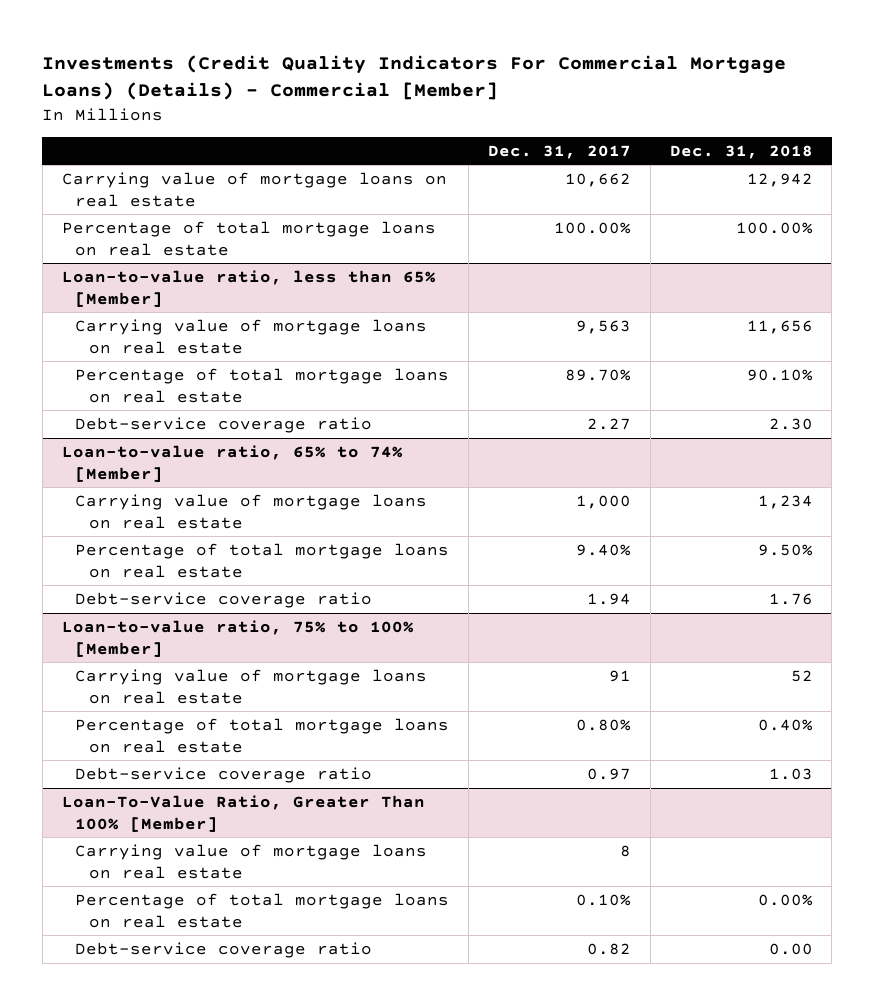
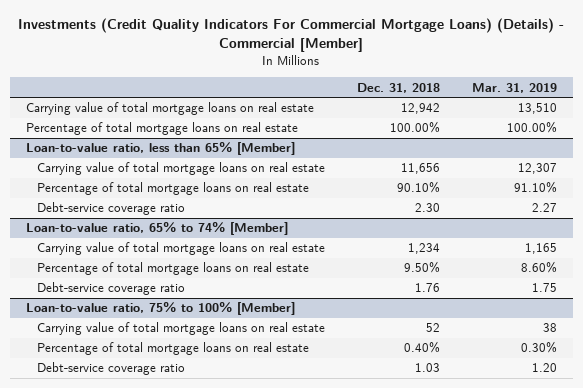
- | Dec. 31, 2017 | Dec. 31, 2018
+ | Dec. 31, 2018 | Mar. 31, 2019
- Carrying value of mortgage loans on real estate | 10,662 | 12,942
+ Carrying value of total mortgage loans on real estate | 12,942 | 13,510
@ Loan-to-value ratio, less than 65% [Member]
- Carrying value of mortgage loans on real estate | 9,563 | 11,656
+ Carrying value of total mortgage loans on real estate | 11,656 | 12,307
@ Loan-to-value ratio, 65% to 74% [Member]
- Carrying value of mortgage loans on real estate | 1,000 | 1,234
+ Carrying value of total mortgage loans on real estate | 1,234 | 1,165
@ Loan-to-value ratio, 75% to 100% [Member]
- Carrying value of mortgage loans on real estate | 91 | 52
+ Carrying value of total mortgage loans on real estate | 52 | 38
- Loan-To-Value Ratio, Greater Than 100% [Member]
- Carrying value of mortgage loans on real estate | 8 |
- Percentage of total mortgage loans on real estate | 0.10% | 0.00%
- Debt-service coverage ratio | 0.82 | 0.00

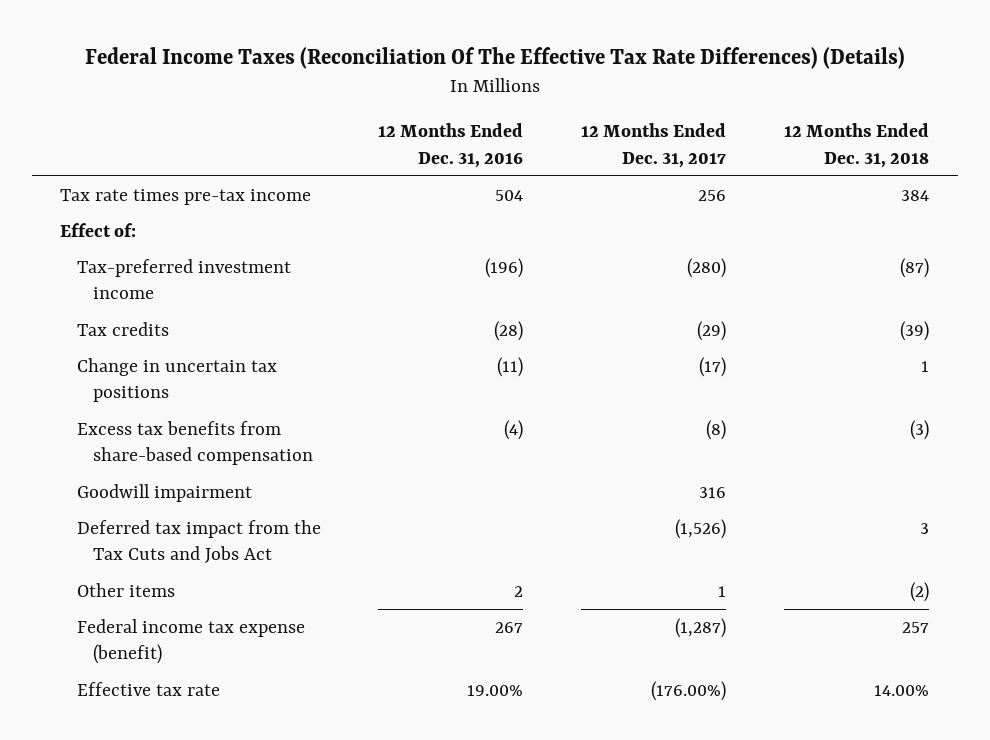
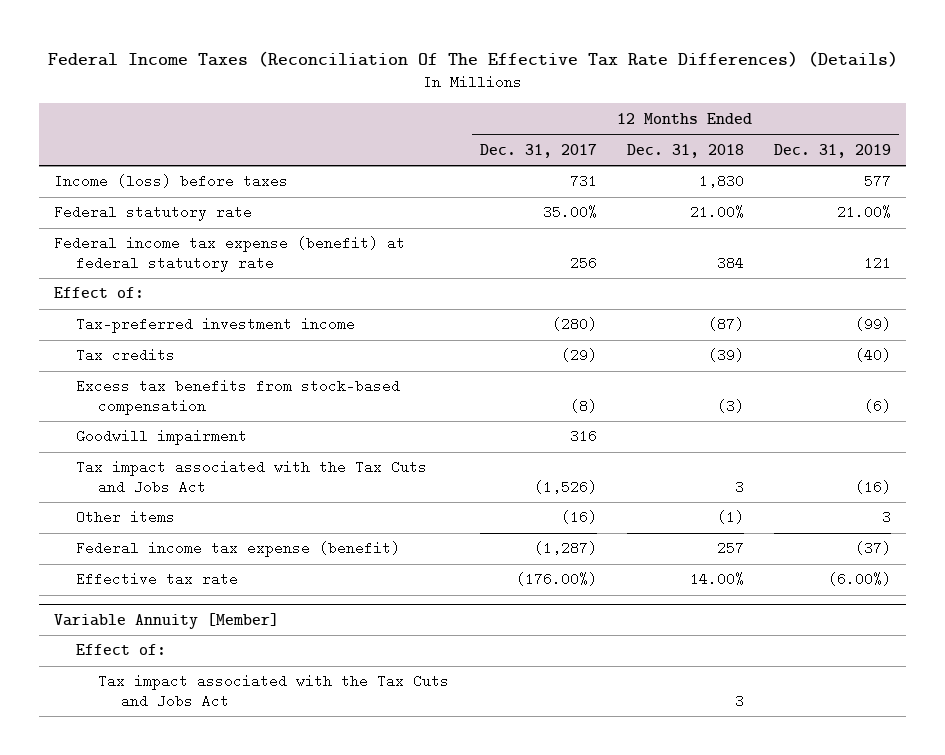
- | 12 Months Ended Dec. 31, 2016 | 12 Months Ended Dec. 31, 2017 | 12 Months Ended Dec. 31, 2018
+ | 12 Months Ended Dec. 31, 2017 | 12 Months Ended Dec. 31, 2018 | 12 Months Ended Dec. 31, 2019
- Tax rate times pre-tax income | 504 | 256 | 384
+ Income (loss) before taxes | 731 | 1,830 | 577
+ Federal statutory rate | 35.00% | 21.00% | 21.00%
+ Federal income tax expense (benefit) at federal statutory rate | 256 | 384 | 121
- Change in uncertain tax positions | (11) | (17) | 1
- Excess tax benefits from share-based compensation | (4) | (8) | (3)
+ Excess tax benefits from stock-based compensation | (8) | (3) | (6)
- Deferred tax impact from the Tax Cuts and Jobs Act | | (1,526) | 3
- Other items | 2 | 1 | (2)
+ Tax impact associated with the Tax Cuts and Jobs Act | (1,526) | 3 | (16)
+ Other items | (16) | (1) | 3
+ Variable Annuity [Member]
+ Effect of:
+ Tax impact associated with the Tax Cuts and Jobs Act | | 3 |

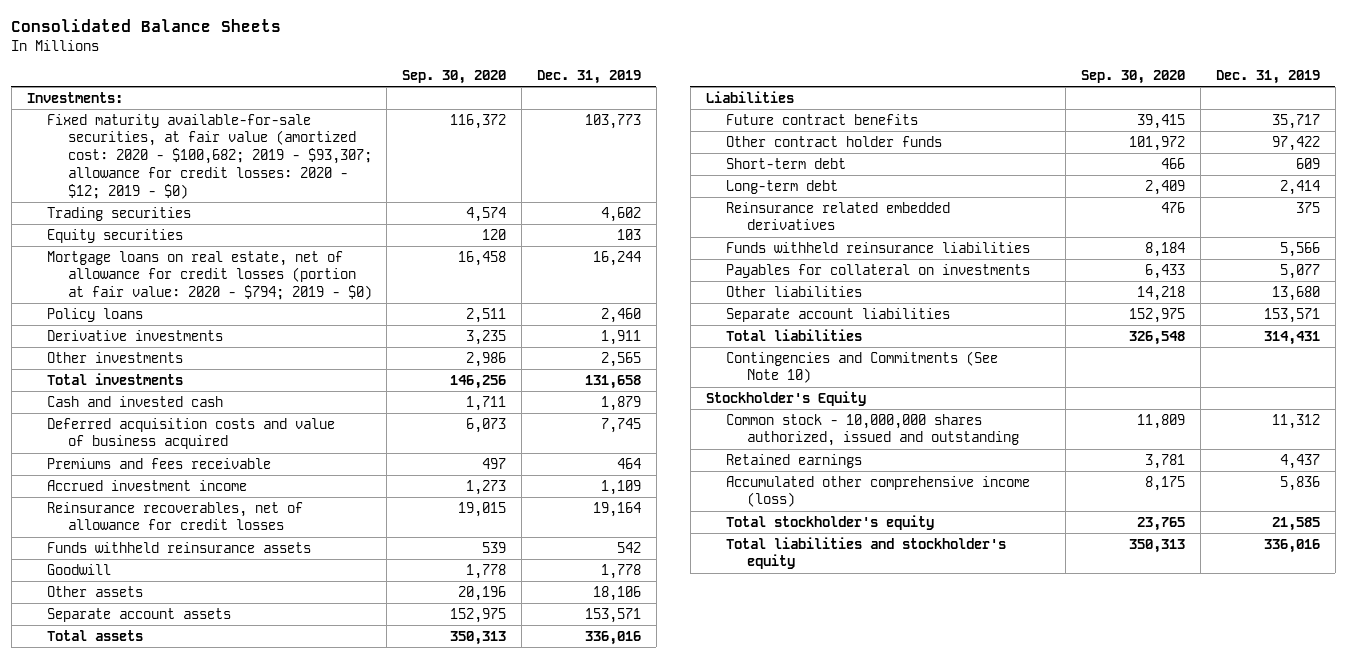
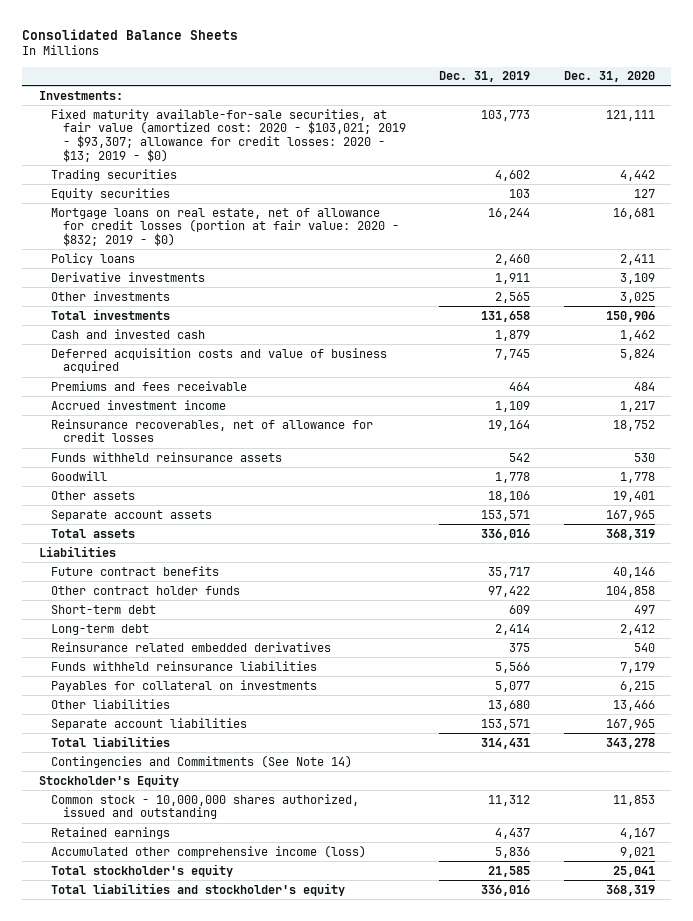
- | Sep. 30, 2020 | Dec. 31, 2019
+ | Dec. 31, 2019 | Dec. 31, 2020
- Fixed maturity available-for-sale securities, at fair value (amortized cost: 2020 - $100,682; 2019 - $93,307; allowance for credit losses: 2020 - $12; 2019 - $0) | 116,372 | 103,773
+ Fixed maturity available-for-sale securities, at fair value (amortized cost: 2020 - $103,021; 2019 - $93,307; allowance for credit losses: 2020 - $13; 2019 - $0) | 103,773 | 121,111
- Mortgage loans on real estate, net of allowance for credit losses (portion at fair value: 2020 - $794; 2019 - $0) | 16,458 | 16,244
+ Mortgage loans on real estate, net of allowance for credit losses (portion at fair value: 2020 - $832; 2019 - $0) | 16,244 | 16,681
- Contingencies and Commitments (See Note 10)
+ Contingencies and Commitments (See Note 14)

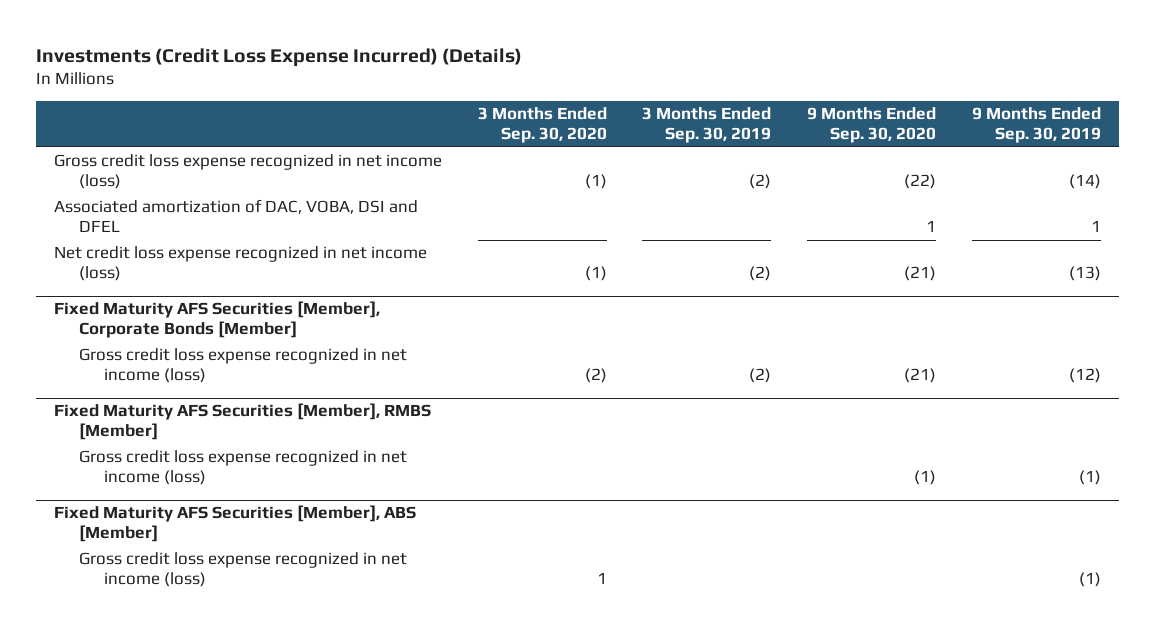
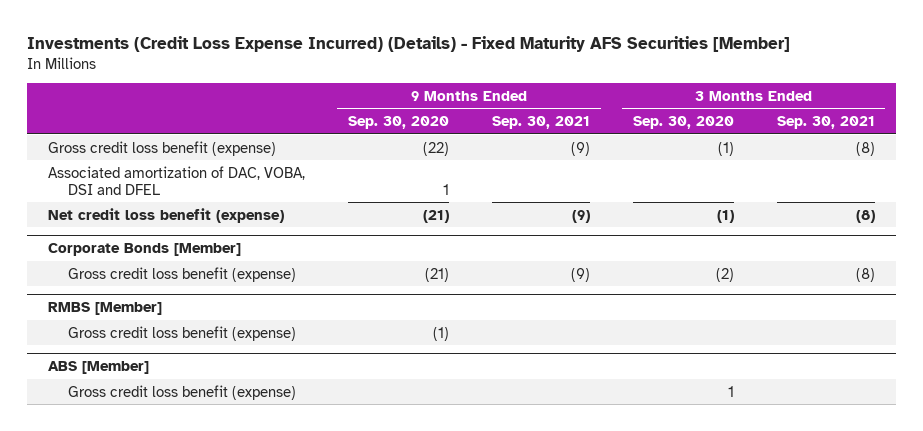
- Investments (Credit Loss Expense Incurred) (Details)
+ Investments (Credit Loss Expense Incurred) (Details) - Fixed Maturity AFS Securities [Member]
- | 3 Months Ended Sep. 30, 2020 | 3 Months Ended Sep. 30, 2019 | 9 Months Ended Sep. 30, 2020 | 9 Months Ended Sep. 30, 2019
+ | 9 Months Ended Sep. 30, 2020 | 9 Months Ended Sep. 30, 2021 | 3 Months Ended Sep. 30, 2020 | 3 Months Ended Sep. 30, 2021
- Gross credit loss expense recognized in net income (loss) | (1) | (2) | (22) | (14)
+ Gross credit loss benefit (expense) | (22) | (9) | (1) | (8)
- Net credit loss expense recognized in net income (loss) | (1) | (2) | (21) | (13)
- Fixed Maturity AFS Securities [Member], Corporate Bonds [Member]
- Gross credit loss expense recognized in net income (loss) | (2) | (2) | (21) | (12)
- Fixed Maturity AFS Securities [Member], RMBS [Member]
- Gross credit loss expense recognized in net income (loss) | | | (1) | (1)
- Fixed Maturity AFS Securities [Member], ABS [Member]
- Gross credit loss expense recognized in net income (loss) | 1 | | | (1)
+ Net credit loss benefit (expense) | (21) | (9) | (1) | (8)
+ Corporate Bonds [Member]
+ Gross credit loss benefit (expense) | (21) | (9) | (2) | (8)
+ RMBS [Member]
+ Gross credit loss benefit (expense) | (1) | | |
+ ABS [Member]
+ Gross credit loss benefit (expense) | | | 1 |

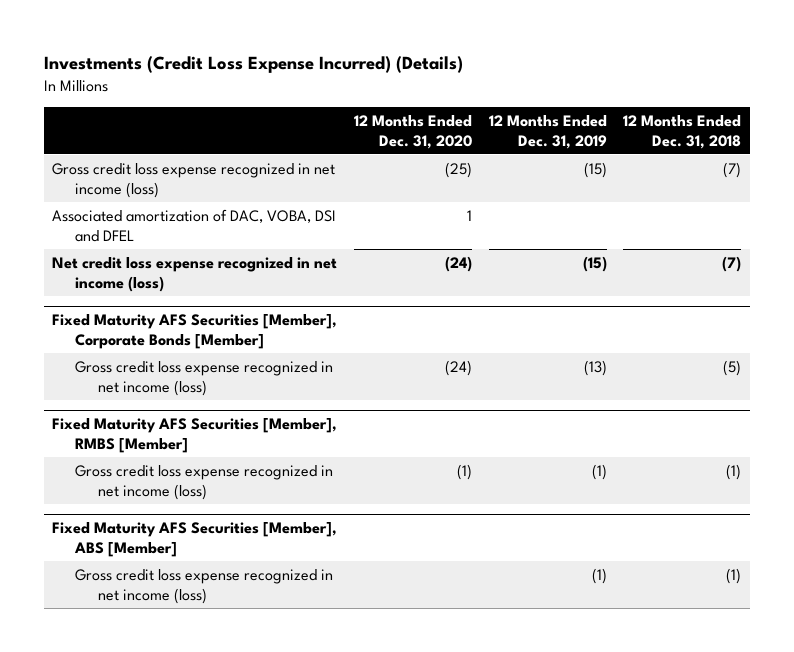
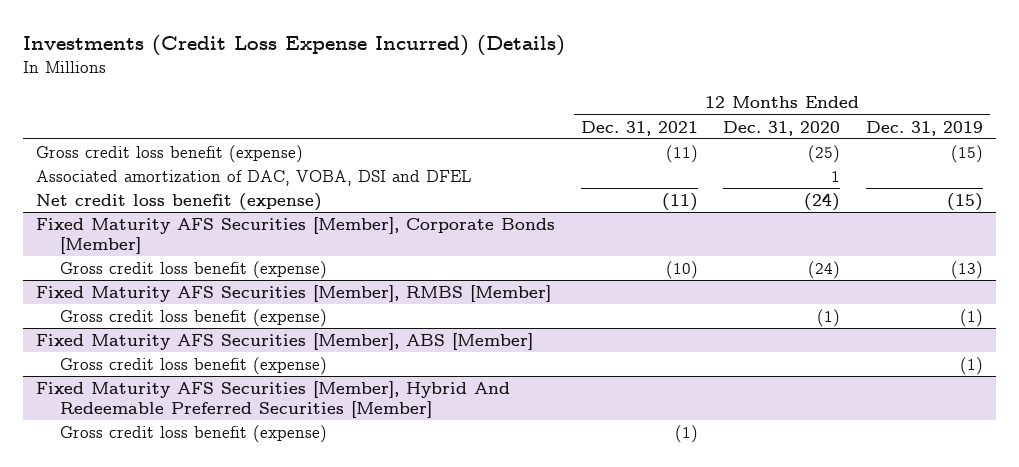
- | 12 Months Ended Dec. 31, 2020 | 12 Months Ended Dec. 31, 2019 | 12 Months Ended Dec. 31, 2018
+ | 12 Months Ended Dec. 31, 2021 | 12 Months Ended Dec. 31, 2020 | 12 Months Ended Dec. 31, 2019
- Gross credit loss expense recognized in net income (loss) | (25) | (15) | (7)
+ Gross credit loss benefit (expense) | (11) | (25) | (15)
- Net credit loss expense recognized in net income (loss) | (24) | (15) | (7)
+ Net credit loss benefit (expense) | (11) | (24) | (15)
@ Fixed Maturity AFS Securities [Member], Corporate Bonds [Member]
- Gross credit loss expense recognized in net income (loss) | (24) | (13) | (5)
+ Gross credit loss benefit (expense) | (10) | (24) | (13)
@ Fixed Maturity AFS Securities [Member], RMBS [Member]
- Gross credit loss expense recognized in net income (loss) | (1) | (1) | (1)
+ Gross credit loss benefit (expense) | | (1) | (1)
@ Fixed Maturity AFS Securities [Member], ABS [Member]
- Gross credit loss expense recognized in net income (loss) | | (1) | (1)
+ Gross credit loss benefit (expense) | | | (1)
+ Fixed Maturity AFS Securities [Member], Hybrid And Redeemable Preferred Securities [Member]
+ Gross credit loss benefit (expense) | (1) | |

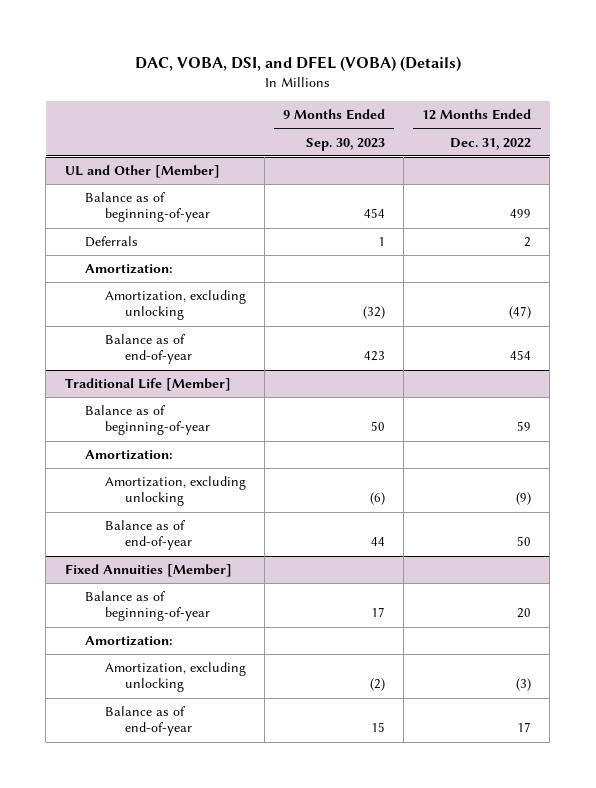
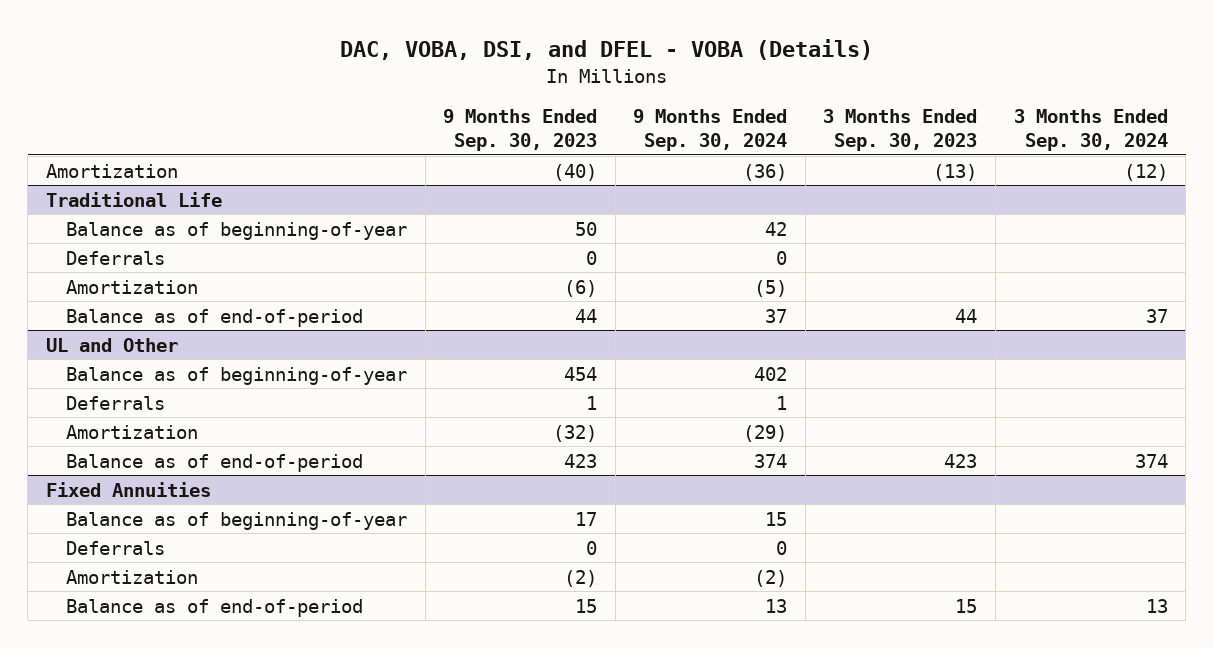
- DAC, VOBA, DSI, and DFEL (VOBA) (Details)
+ DAC, VOBA, DSI, and DFEL - VOBA (Details)
- | 9 Months Ended Sep. 30, 2023 | 12 Months Ended Dec. 31, 2022
+ | 9 Months Ended Sep. 30, 2023 | 9 Months Ended Sep. 30, 2024 | 3 Months Ended Sep. 30, 2023 | 3 Months Ended Sep. 30, 2024
- UL and Other [Member]
+ Amortization | (40) | (36) | (13) | (12)
+ Traditional Life
+ Balance as of beginning-of-year | 50 | 42 | |
+ Deferrals | 0 | 0 | |
+ Amortization | (6) | (5) | |
+ Balance as of end-of-period | 44 | 37 | 44 | 37
+ UL and Other
- Amortization:
- Amortization, excluding unlocking | (32) | (47)
- Balance as of end-of-year | 423 | 454
- Traditional Life [Member]
- Balance as of beginning-of-year | 50 | 59
- Amortization:
- Amortization, excluding unlocking | (6) | (9)
- Balance as of end-of-year | 44 | 50
- Fixed Annuities [Member]
+ Amortization | (32) | (29) | |
+ Balance as of end-of-period | 423 | 374 | 423 | 374
+ Fixed Annuities
- Amortization:
- Amortization, excluding unlocking | (2) | (3)
- Balance as of end-of-year | 15 | 17
+ Deferrals | 0 | 0 | |
+ Amortization | (2) | (2) | |
+ Balance as of end-of-period | 15 | 13 | 15 | 13

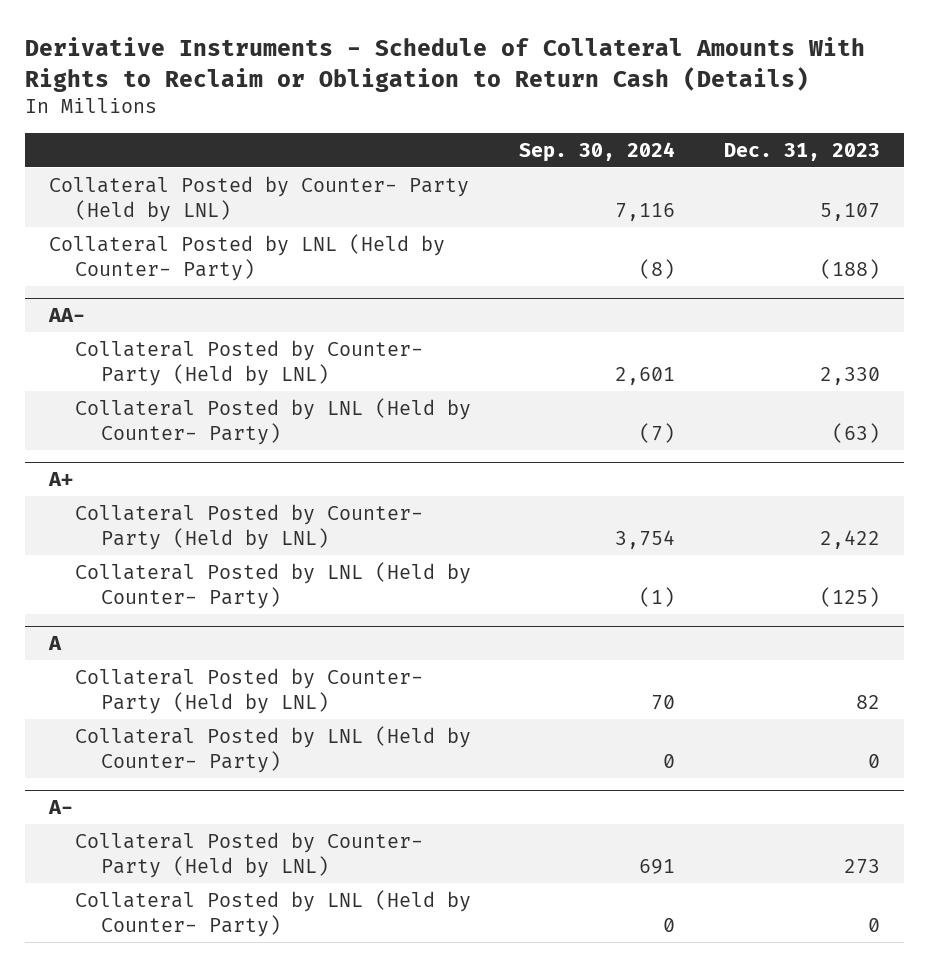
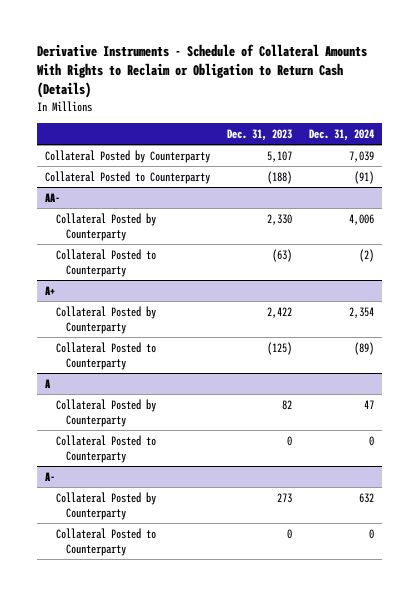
- | Sep. 30, 2024 | Dec. 31, 2023
+ | Dec. 31, 2023 | Dec. 31, 2024
- Collateral Posted by Counter- Party (Held by LNL) | 7,116 | 5,107
- Collateral Posted by LNL (Held by Counter- Party) | (8) | (188)
+ Collateral Posted by Counterparty | 5,107 | 7,039
+ Collateral Posted to Counterparty | (188) | (91)
@ AA-
- Collateral Posted by Counter- Party (Held by LNL) | 2,601 | 2,330
- Collateral Posted by LNL (Held by Counter- Party) | (7) | (63)
+ Collateral Posted by Counterparty | 2,330 | 4,006
+ Collateral Posted to Counterparty | (63) | (2)
@ A+
- Collateral Posted by Counter- Party (Held by LNL) | 3,754 | 2,422
- Collateral Posted by LNL (Held by Counter- Party) | (1) | (125)
+ Collateral Posted by Counterparty | 2,422 | 2,354
+ Collateral Posted to Counterparty | (125) | (89)
@ A
- Collateral Posted by Counter- Party (Held by LNL) | 70 | 82
- Collateral Posted by LNL (Held by Counter- Party) | 0 | 0
+ Collateral Posted by Counterparty | 82 | 47
+ Collateral Posted to Counterparty | 0 | 0
@ A-
- Collateral Posted by Counter- Party (Held by LNL) | 691 | 273
- Collateral Posted by LNL (Held by Counter- Party) | 0 | 0
+ Collateral Posted by Counterparty | 273 | 632
+ Collateral Posted to Counterparty | 0 | 0

